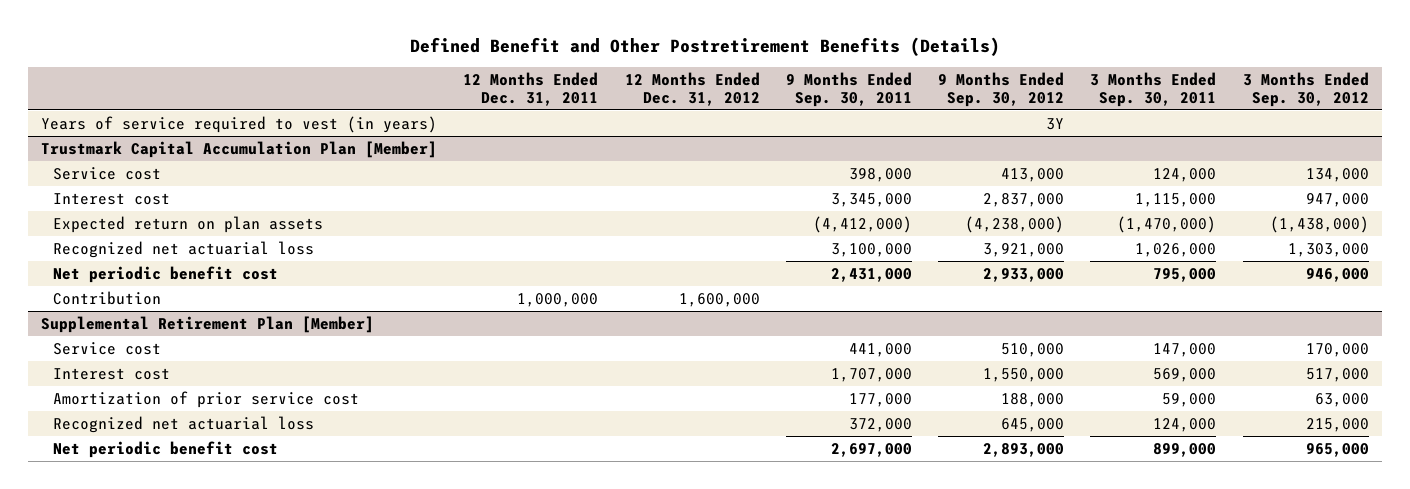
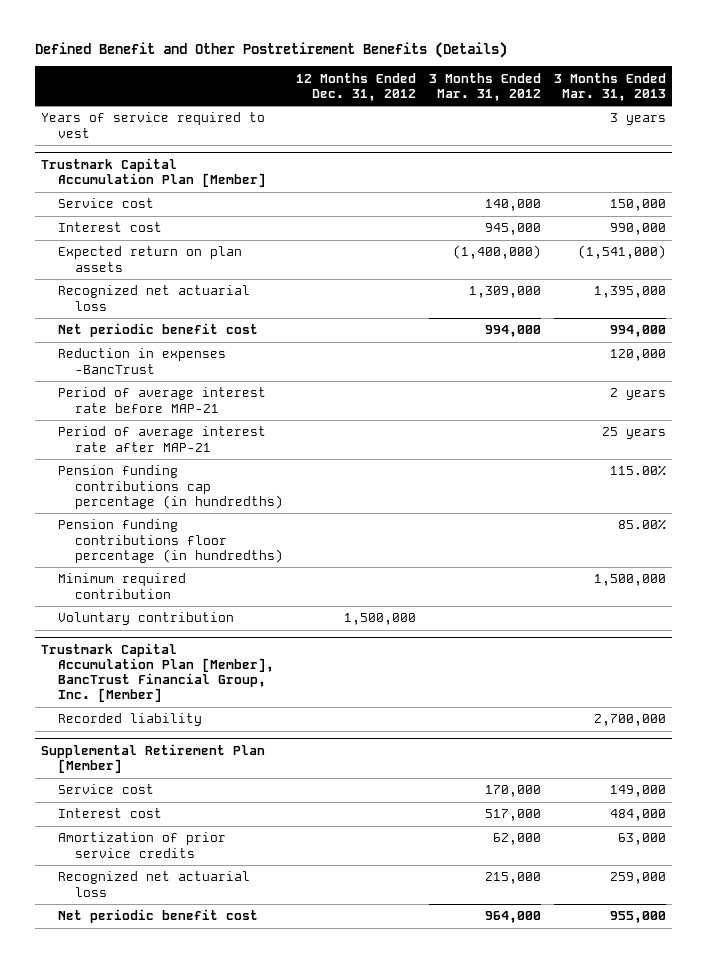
- | 12 Months Ended Dec. 31, 2011 | 12 Months Ended Dec. 31, 2012 | 9 Months Ended Sep. 30, 2011 | 9 Months Ended Sep. 30, 2012 | 3 Months Ended Sep. 30, 2011 | 3 Months Ended Sep. 30, 2012
+ | 12 Months Ended Dec. 31, 2012 | 3 Months Ended Mar. 31, 2012 | 3 Months Ended Mar. 31, 2013
- Years of service required to vest (in years) | | | | 3Y | |
+ Years of service required to vest | | | 3 years
@ Trustmark Capital Accumulation Plan [Member]
- Contribution | 1,000,000 | 1,600,000 | | | |
+ Reduction in expenses -BancTrust | | | 120,000
+ Period of average interest rate before MAP-21 | | | 2 years
+ Period of average interest rate after MAP-21 | | | 25 years
+ Pension funding contributions cap percentage (in hundredths) | | | 115.00%
+ Pension funding contributions floor percentage (in hundredths) | | | 85.00%
+ Minimum required contribution | | | 1,500,000
+ Voluntary contribution | 1,500,000 | |
+ Trustmark Capital Accumulation Plan [Member], BancTrust Financial Group, Inc. [Member]
+ Recorded liability | | | 2,700,000
@ Supplemental Retirement Plan [Member]
- Amortization of prior service cost | | | 177,000 | 188,000 | 59,000 | 63,000
+ Amortization of prior service credits | | 62,000 | 63,000

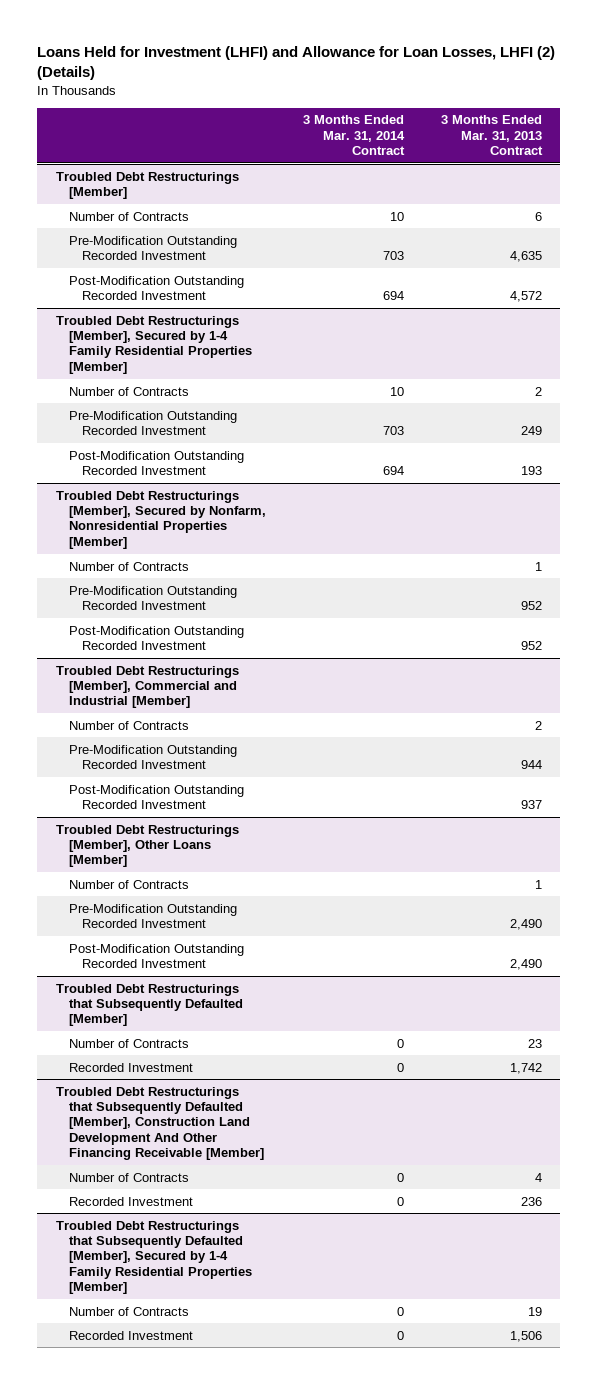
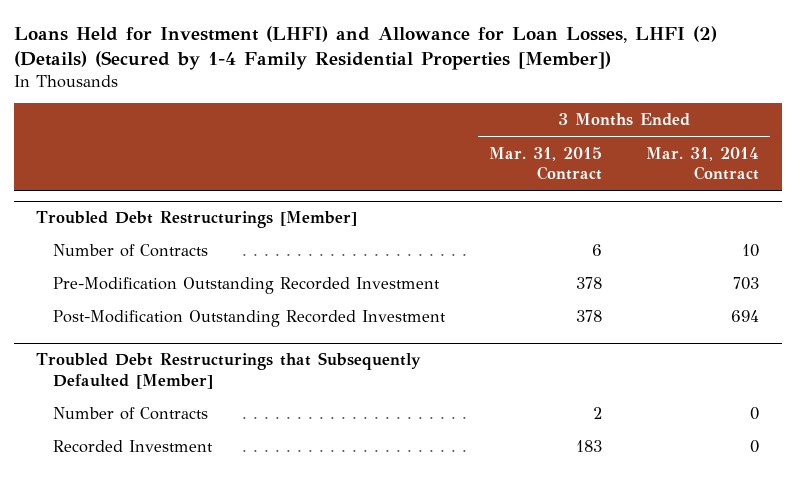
- Loans Held for Investment (LHFI) and Allowance for Loan Losses, LHFI (2) (Details)
+ Loans Held for Investment (LHFI) and Allowance for Loan Losses, LHFI (2) (Details) (Secured by 1-4 Family Residential Properties [Member])
- | 3 Months Ended Mar. 31, 2014 Contract | 3 Months Ended Mar. 31, 2013 Contract
+ | 3 Months Ended Mar. 31, 2015 Contract | 3 Months Ended Mar. 31, 2014 Contract
- Troubled Debt Restructurings [Member], Secured by 1-4 Family Residential Properties [Member]
- Number of Contracts | 10 | 2
- Pre-Modification Outstanding Recorded Investment | 703 | 249
- Post-Modification Outstanding Recorded Investment | 694 | 193
- Troubled Debt Restructurings [Member], Secured by Nonfarm, Nonresidential Properties [Member]
- Number of Contracts | | 1
- Pre-Modification Outstanding Recorded Investment | | 952
- Post-Modification Outstanding Recorded Investment | | 952
- Troubled Debt Restructurings [Member], Commercial and Industrial [Member]
- Number of Contracts | | 2
- Pre-Modification Outstanding Recorded Investment | | 944
- Post-Modification Outstanding Recorded Investment | | 937
- Troubled Debt Restructurings [Member], Other Loans [Member]
- Number of Contracts | | 1
- Pre-Modification Outstanding Recorded Investment | | 2,490
- Post-Modification Outstanding Recorded Investment | | 2,490
- Troubled Debt Restructurings that Subsequently Defaulted [Member], Construction Land Development And Other Financing Receivable [Member]
- Number of Contracts | 0 | 4
- Recorded Investment | 0 | 236
- Troubled Debt Restructurings that Subsequently Defaulted [Member], Secured by 1-4 Family Residential Properties [Member]
- Number of Contracts | 0 | 19
- Recorded Investment | 0 | 1,506

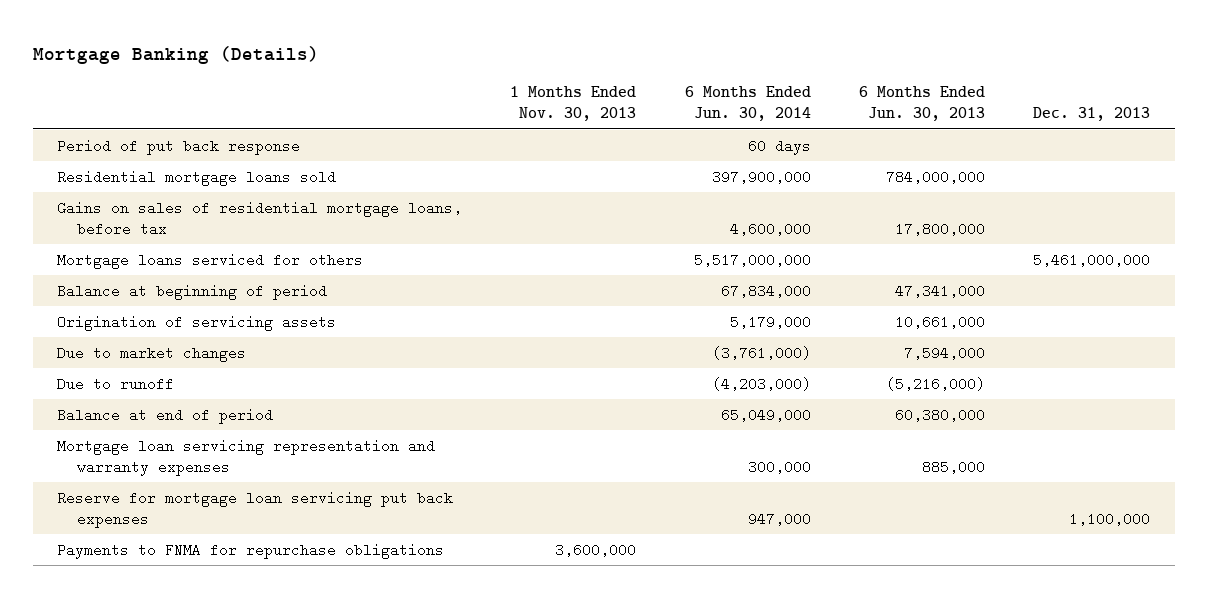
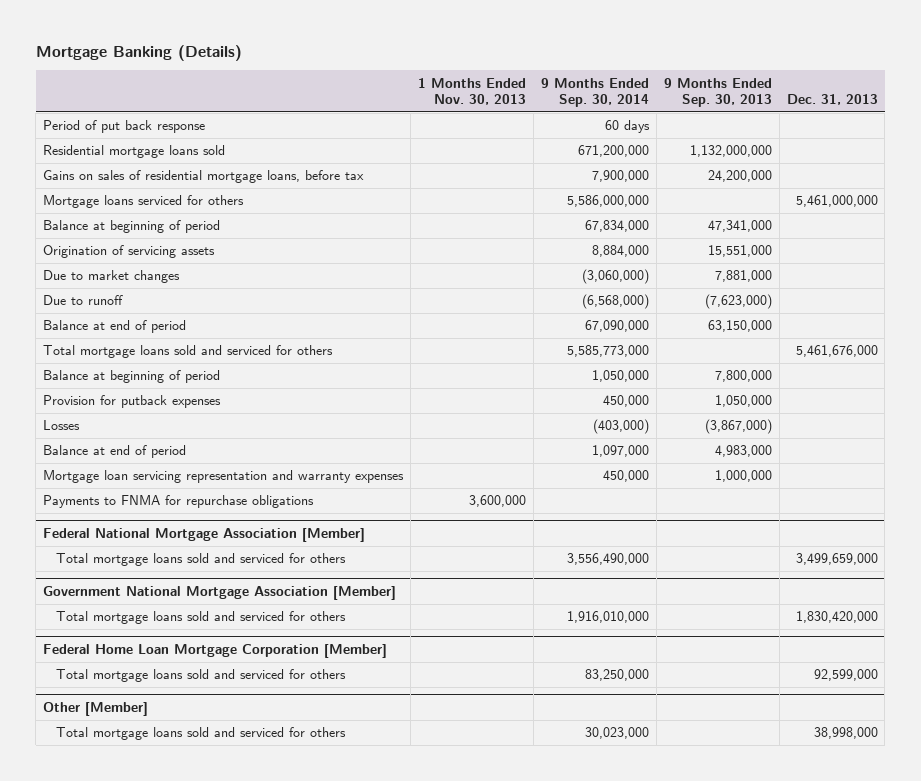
- | 1 Months Ended Nov. 30, 2013 | 6 Months Ended Jun. 30, 2014 | 6 Months Ended Jun. 30, 2013 | Dec. 31, 2013
+ | 1 Months Ended Nov. 30, 2013 | 9 Months Ended Sep. 30, 2014 | 9 Months Ended Sep. 30, 2013 | Dec. 31, 2013
+ Total mortgage loans sold and serviced for others | | 5,585,773,000 | | 5,461,676,000
+ Balance at beginning of period | | 1,050,000 | 7,800,000 |
+ Provision for putback expenses | | 450,000 | 1,050,000 |
+ Losses | | (403,000) | (3,867,000) |
+ Balance at end of period | | 1,097,000 | 4,983,000 |
- Reserve for mortgage loan servicing put back expenses | | 947,000 | | 1,100,000
+ Federal National Mortgage Association [Member]
+ Total mortgage loans sold and serviced for others | | 3,556,490,000 | | 3,499,659,000
+ Government National Mortgage Association [Member]
+ Total mortgage loans sold and serviced for others | | 1,916,010,000 | | 1,830,420,000
+ Federal Home Loan Mortgage Corporation [Member]
+ Total mortgage loans sold and serviced for others | | 83,250,000 | | 92,599,000
+ Other [Member]
+ Total mortgage loans sold and serviced for others | | 30,023,000 | | 38,998,000

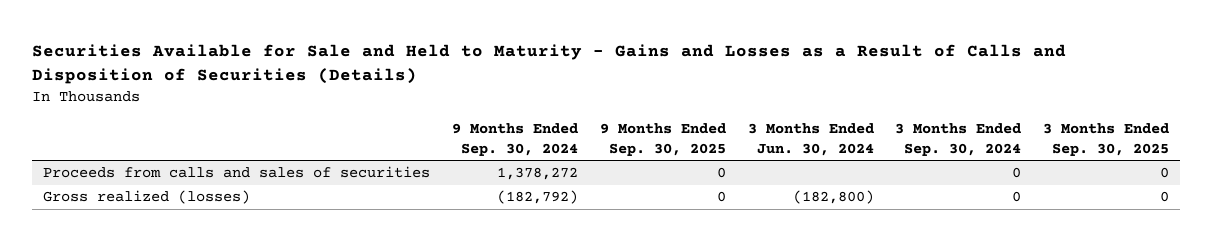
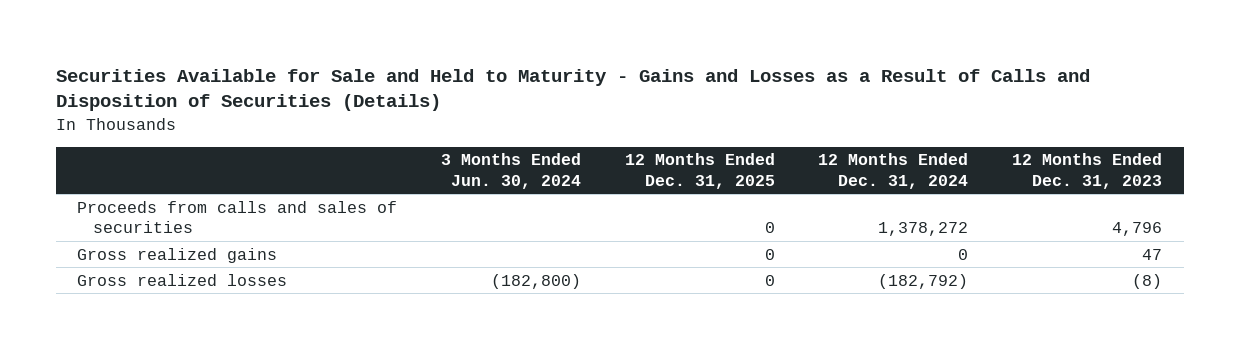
- | 9 Months Ended Sep. 30, 2024 | 9 Months Ended Sep. 30, 2025 | 3 Months Ended Jun. 30, 2024 | 3 Months Ended Sep. 30, 2024 | 3 Months Ended Sep. 30, 2025
+ | 3 Months Ended Jun. 30, 2024 | 12 Months Ended Dec. 31, 2025 | 12 Months Ended Dec. 31, 2024 | 12 Months Ended Dec. 31, 2023
- Gross realized (losses) | (182,792) | 0 | (182,800) | 0 | 0
+ Gross realized gains | | 0 | 0 | 47
+ Gross realized losses | (182,800) | 0 | (182,792) | (8)

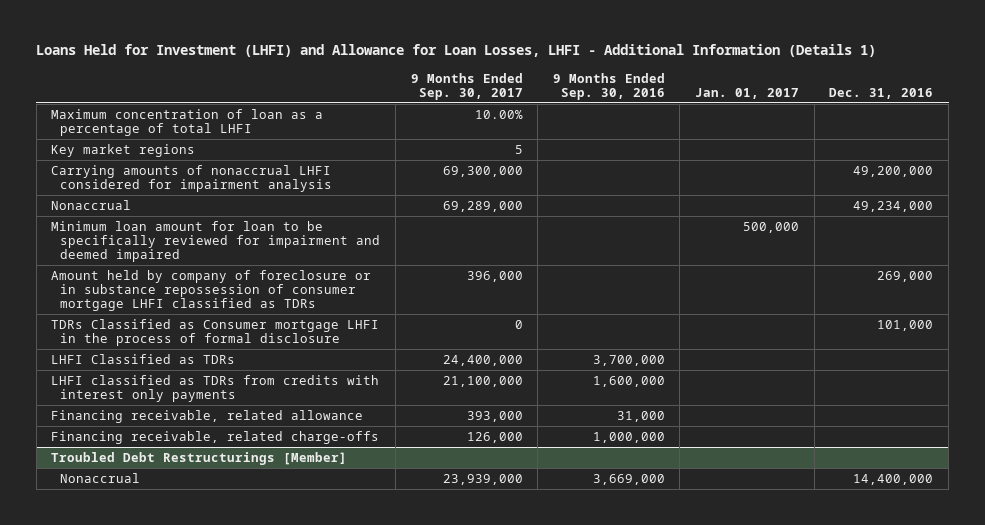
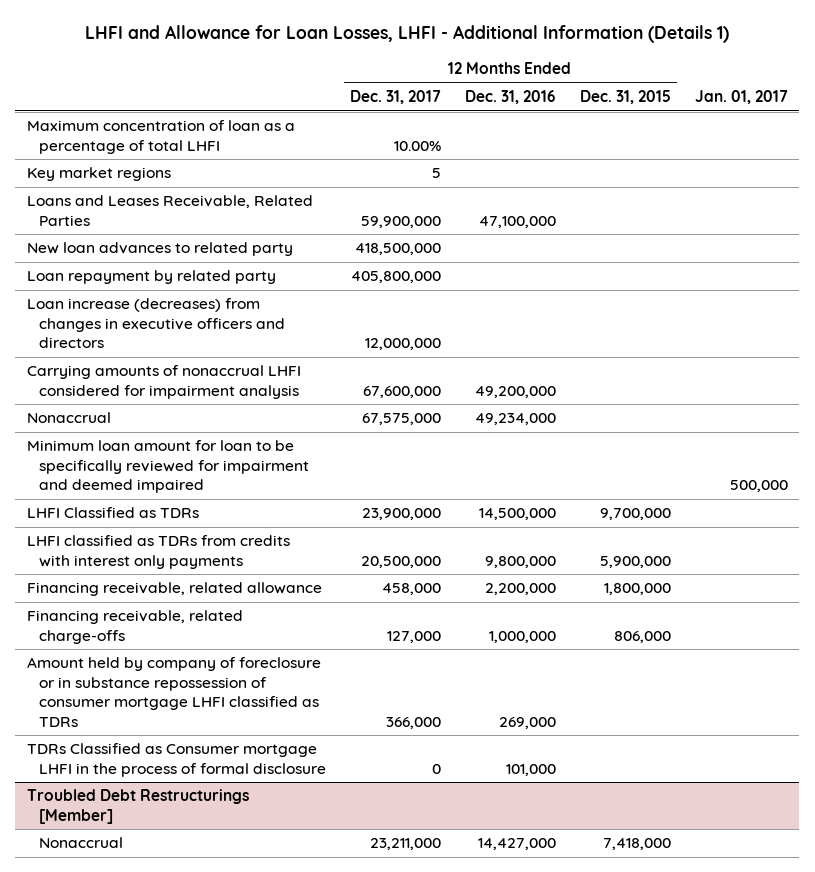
- Loans Held for Investment (LHFI) and Allowance for Loan Losses, LHFI - Additional Information (Details 1)
+ LHFI and Allowance for Loan Losses, LHFI - Additional Information (Details 1)
- | 9 Months Ended Sep. 30, 2017 | 9 Months Ended Sep. 30, 2016 | Jan. 01, 2017 | Dec. 31, 2016
+ | 12 Months Ended Dec. 31, 2017 | 12 Months Ended Dec. 31, 2016 | 12 Months Ended Dec. 31, 2015 | Jan. 01, 2017
+ Loans and Leases Receivable, Related Parties | 59,900,000 | 47,100,000 | |
+ New loan advances to related party | 418,500,000 | | |
+ Loan repayment by related party | 405,800,000 | | |
+ Loan increase (decreases) from changes in executive officers and directors | 12,000,000 | | |
moved down: Amount held by company of foreclosure or in substance repossession of consumer mortgage LHFI classified as TDRs | 366,000 | 269,000 | |
moved down: TDRs Classified as Consumer mortgage LHFI in the process of formal disclosure | 0 | 101,000 | |

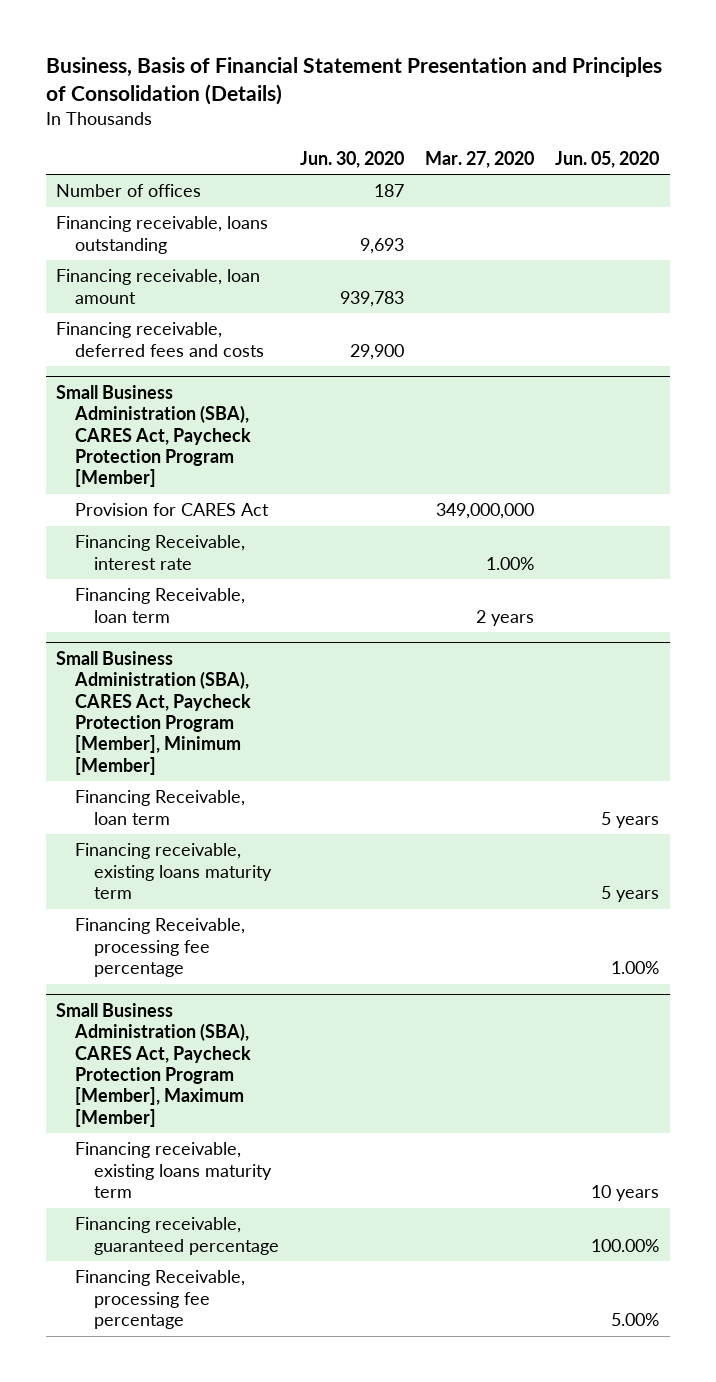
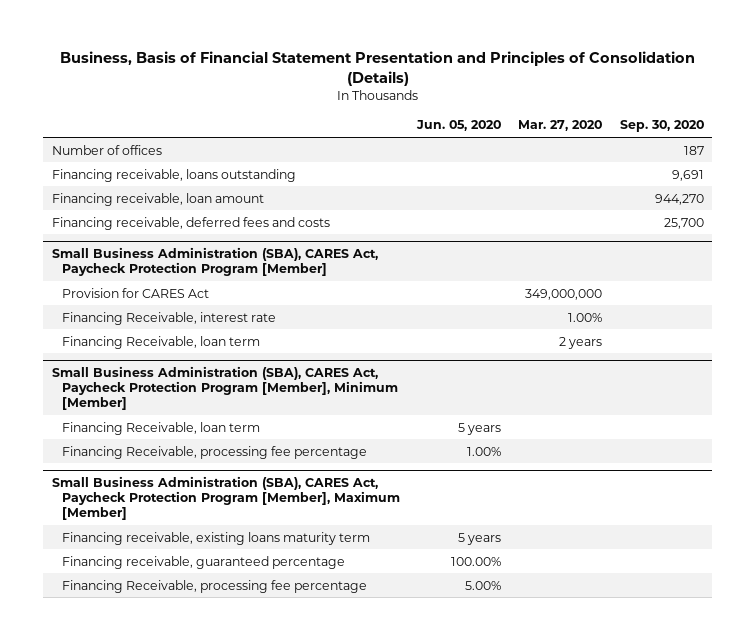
- | Jun. 30, 2020 | Mar. 27, 2020 | Jun. 05, 2020
+ | Jun. 05, 2020 | Mar. 27, 2020 | Sep. 30, 2020
@ Small Business Administration (SBA), CARES Act, Paycheck Protection Program [Member], Minimum [Member]
- Financing receivable, existing loans maturity term | | | 5 years
@ Small Business Administration (SBA), CARES Act, Paycheck Protection Program [Member], Maximum [Member]
- Financing receivable, existing loans maturity term | | | 10 years
+ Financing receivable, existing loans maturity term | 5 years | |

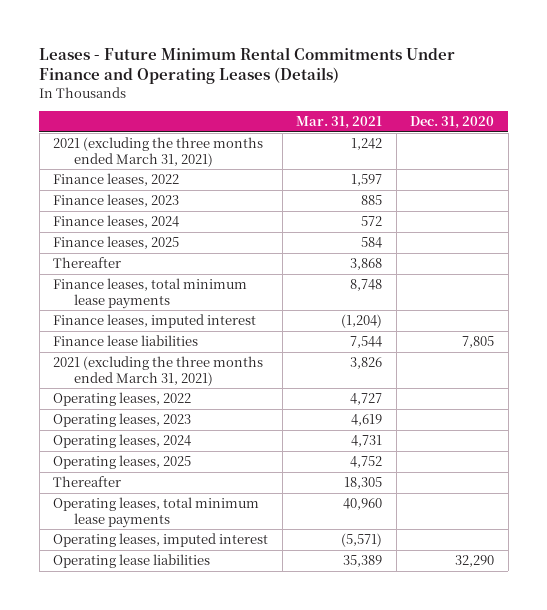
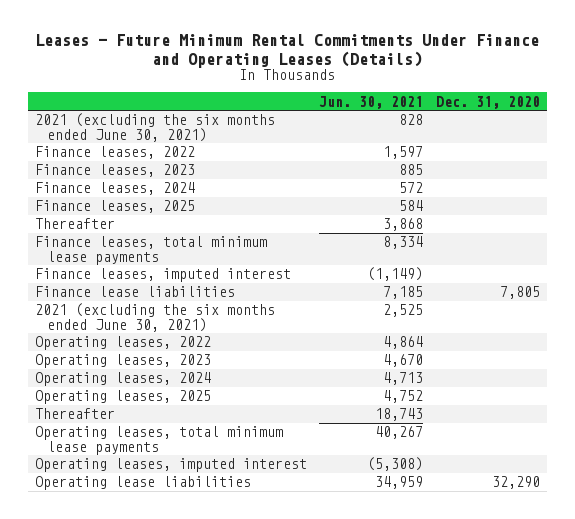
- | Mar. 31, 2021 | Dec. 31, 2020
+ | Jun. 30, 2021 | Dec. 31, 2020
- 2021 (excluding the three months ended March 31, 2021) | 1,242 |
+ 2021 (excluding the six months ended June 30, 2021) | 828 |
- 2021 (excluding the three months ended March 31, 2021) | 3,826 |
+ 2021 (excluding the six months ended June 30, 2021) | 2,525 |

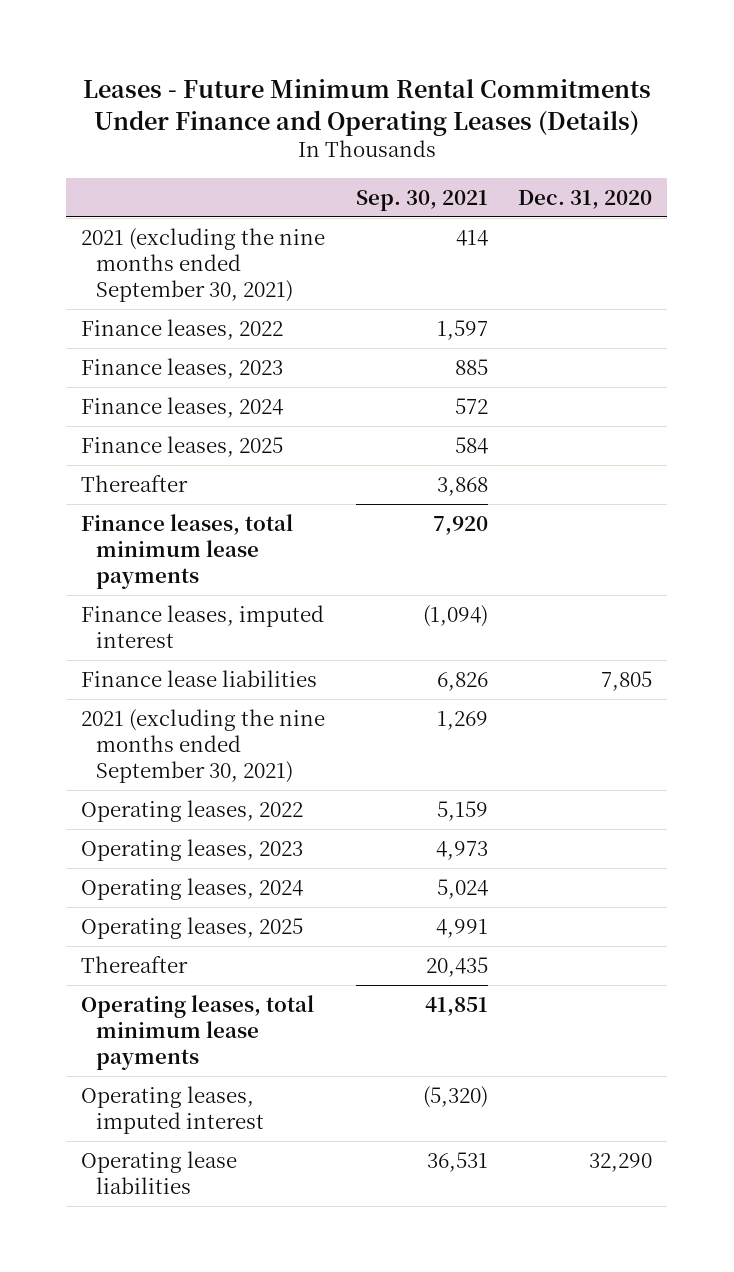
- | Jun. 30, 2021 | Dec. 31, 2020
+ | Sep. 30, 2021 | Dec. 31, 2020
- 2021 (excluding the six months ended June 30, 2021) | 828 |
+ 2021 (excluding the nine months ended September 30, 2021) | 414 |
- 2021 (excluding the six months ended June 30, 2021) | 2,525 |
+ 2021 (excluding the nine months ended September 30, 2021) | 1,269 |

